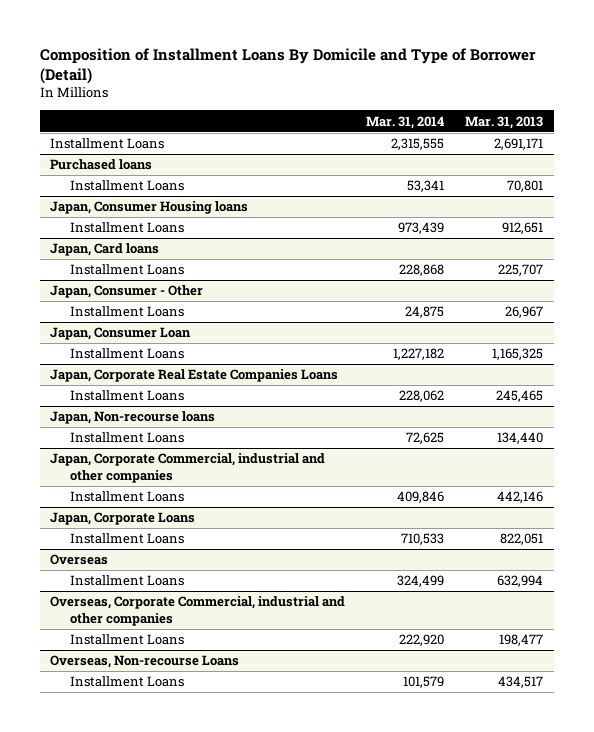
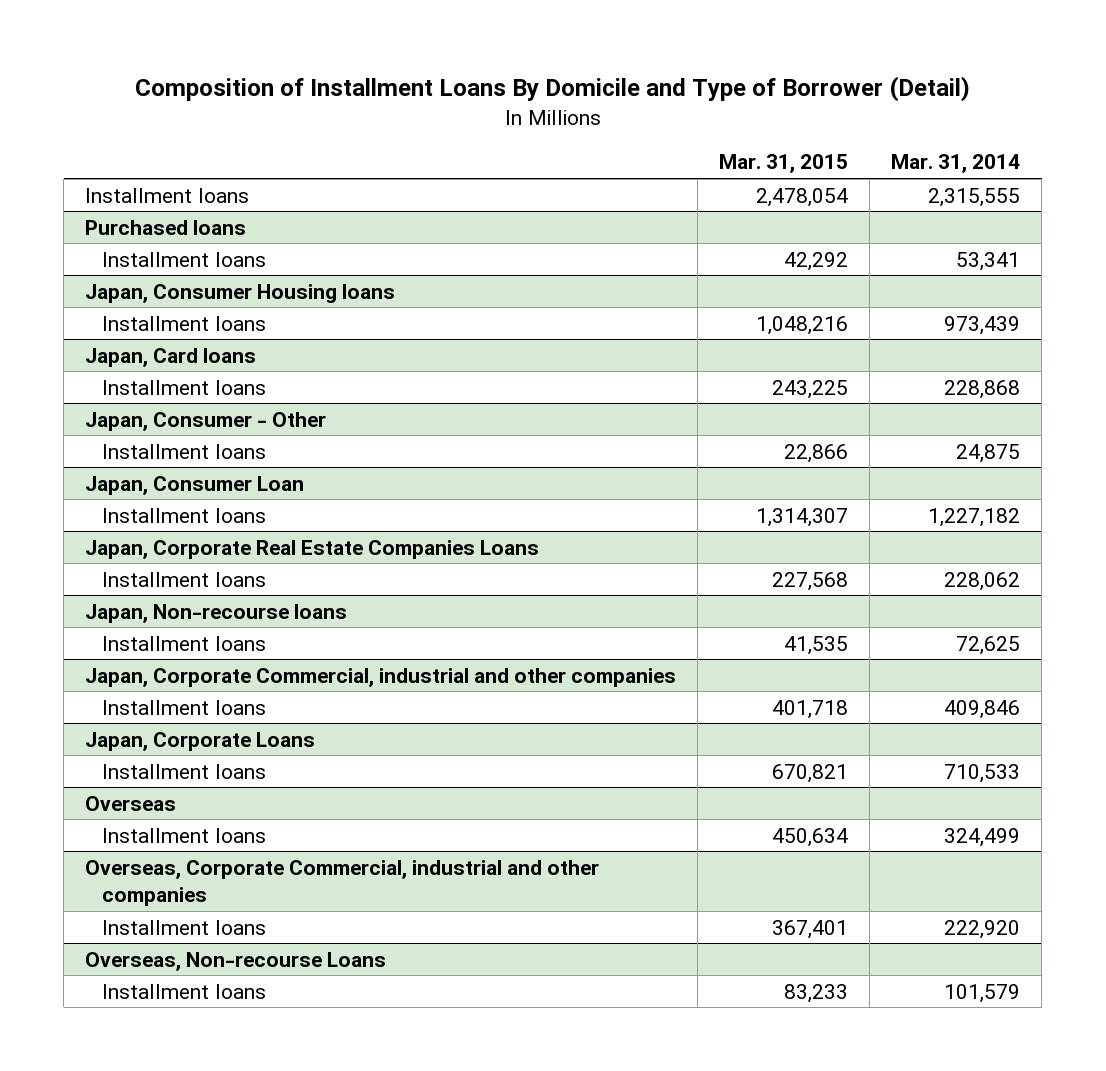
- | Mar. 31, 2014 | Mar. 31, 2013
+ | Mar. 31, 2015 | Mar. 31, 2014
- Installment Loans | 2,315,555 | 2,691,171
+ Installment loans | 2,478,054 | 2,315,555
@ Purchased loans
- Installment Loans | 53,341 | 70,801
+ Installment loans | 42,292 | 53,341
@ Japan, Consumer Housing loans
- Installment Loans | 973,439 | 912,651
+ Installment loans | 1,048,216 | 973,439
@ Japan, Card loans
- Installment Loans | 228,868 | 225,707
+ Installment loans | 243,225 | 228,868
@ Japan, Consumer - Other
- Installment Loans | 24,875 | 26,967
+ Installment loans | 22,866 | 24,875
@ Japan, Consumer Loan
- Installment Loans | 1,227,182 | 1,165,325
+ Installment loans | 1,314,307 | 1,227,182
@ Japan, Corporate Real Estate Companies Loans
- Installment Loans | 228,062 | 245,465
+ Installment loans | 227,568 | 228,062
@ Japan, Non-recourse loans
- Installment Loans | 72,625 | 134,440
+ Installment loans | 41,535 | 72,625
@ Japan, Corporate Commercial, industrial and other companies
- Installment Loans | 409,846 | 442,146
+ Installment loans | 401,718 | 409,846
@ Japan, Corporate Loans
- Installment Loans | 710,533 | 822,051
+ Installment loans | 670,821 | 710,533
@ Overseas
- Installment Loans | 324,499 | 632,994
+ Installment loans | 450,634 | 324,499
@ Overseas, Corporate Commercial, industrial and other companies
- Installment Loans | 222,920 | 198,477
+ Installment loans | 367,401 | 222,920
@ Overseas, Non-recourse Loans
- Installment Loans | 101,579 | 434,517
+ Installment loans | 83,233 | 101,579

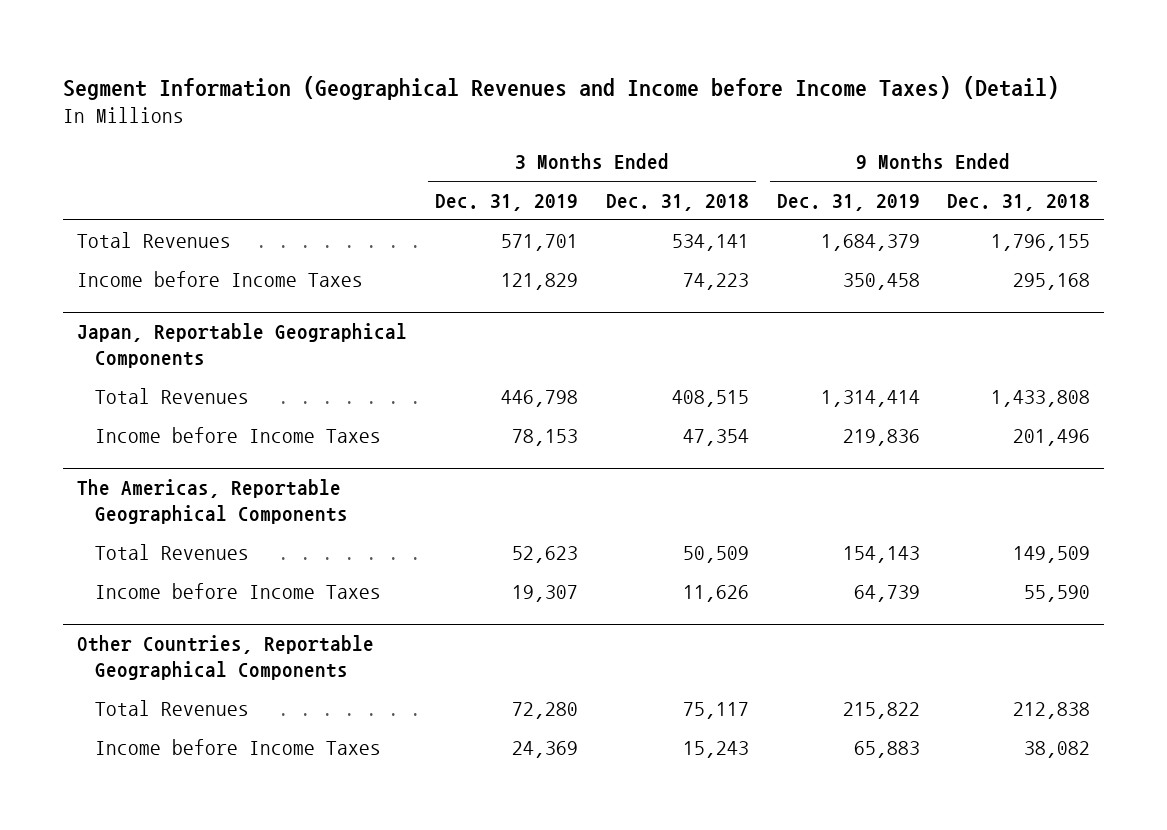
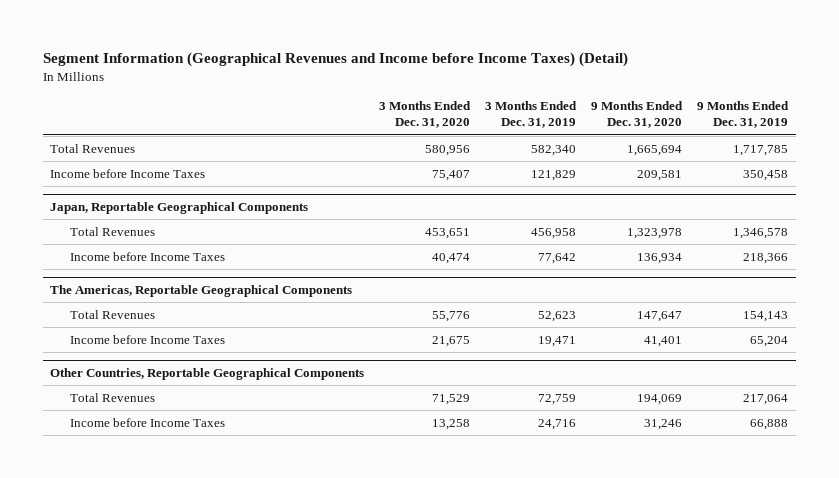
- | 3 Months Ended Dec. 31, 2019 | 3 Months Ended Dec. 31, 2018 | 9 Months Ended Dec. 31, 2019 | 9 Months Ended Dec. 31, 2018
+ | 3 Months Ended Dec. 31, 2020 | 3 Months Ended Dec. 31, 2019 | 9 Months Ended Dec. 31, 2020 | 9 Months Ended Dec. 31, 2019
- Total Revenues | 571,701 | 534,141 | 1,684,379 | 1,796,155
+ Total Revenues | 580,956 | 582,340 | 1,665,694 | 1,717,785
@ Japan, Reportable Geographical Components
- Total Revenues | 446,798 | 408,515 | 1,314,414 | 1,433,808
- Income before Income Taxes | 78,153 | 47,354 | 219,836 | 201,496
+ Total Revenues | 453,651 | 456,958 | 1,323,978 | 1,346,578
+ Income before Income Taxes | 40,474 | 77,642 | 136,934 | 218,366
@ The Americas, Reportable Geographical Components
- Income before Income Taxes | 19,307 | 11,626 | 64,739 | 55,590
+ Income before Income Taxes | 21,675 | 19,471 | 41,401 | 65,204
@ Other Countries, Reportable Geographical Components
- Total Revenues | 72,280 | 75,117 | 215,822 | 212,838
- Income before Income Taxes | 24,369 | 15,243 | 65,883 | 38,082
+ Total Revenues | 71,529 | 72,759 | 194,069 | 217,064
+ Income before Income Taxes | 13,258 | 24,716 | 31,246 | 66,888

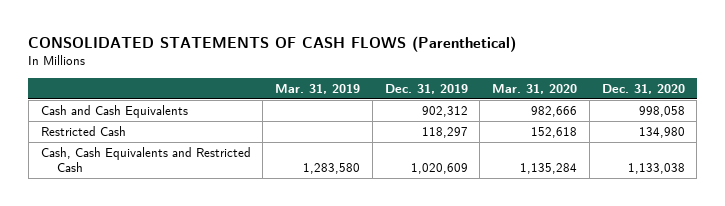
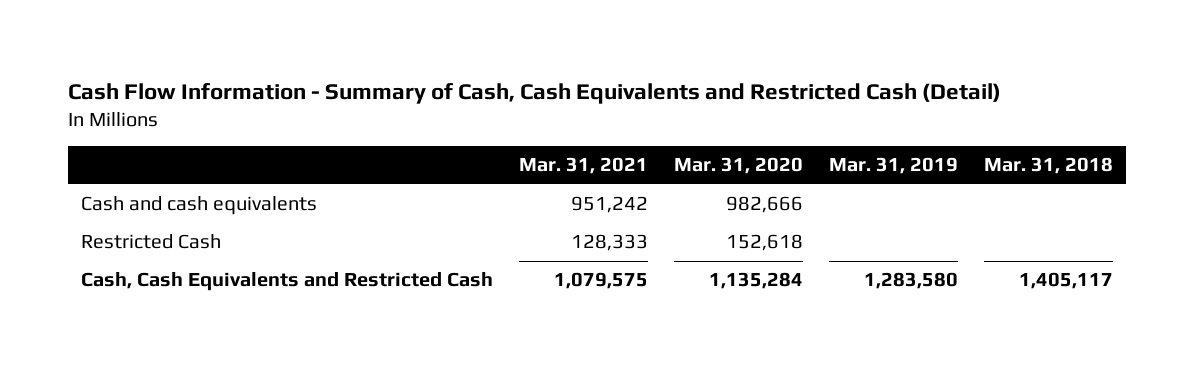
- CONSOLIDATED STATEMENTS OF CASH FLOWS (Parenthetical)
+ Cash Flow Information - Summary of Cash, Cash Equivalents and Restricted Cash (Detail)
- | Mar. 31, 2019 | Dec. 31, 2019 | Mar. 31, 2020 | Dec. 31, 2020
+ | Mar. 31, 2021 | Mar. 31, 2020 | Mar. 31, 2019 | Mar. 31, 2018
- Cash and Cash Equivalents | | 902,312 | 982,666 | 998,058
+ Cash and cash equivalents | 951,242 | 982,666 | |

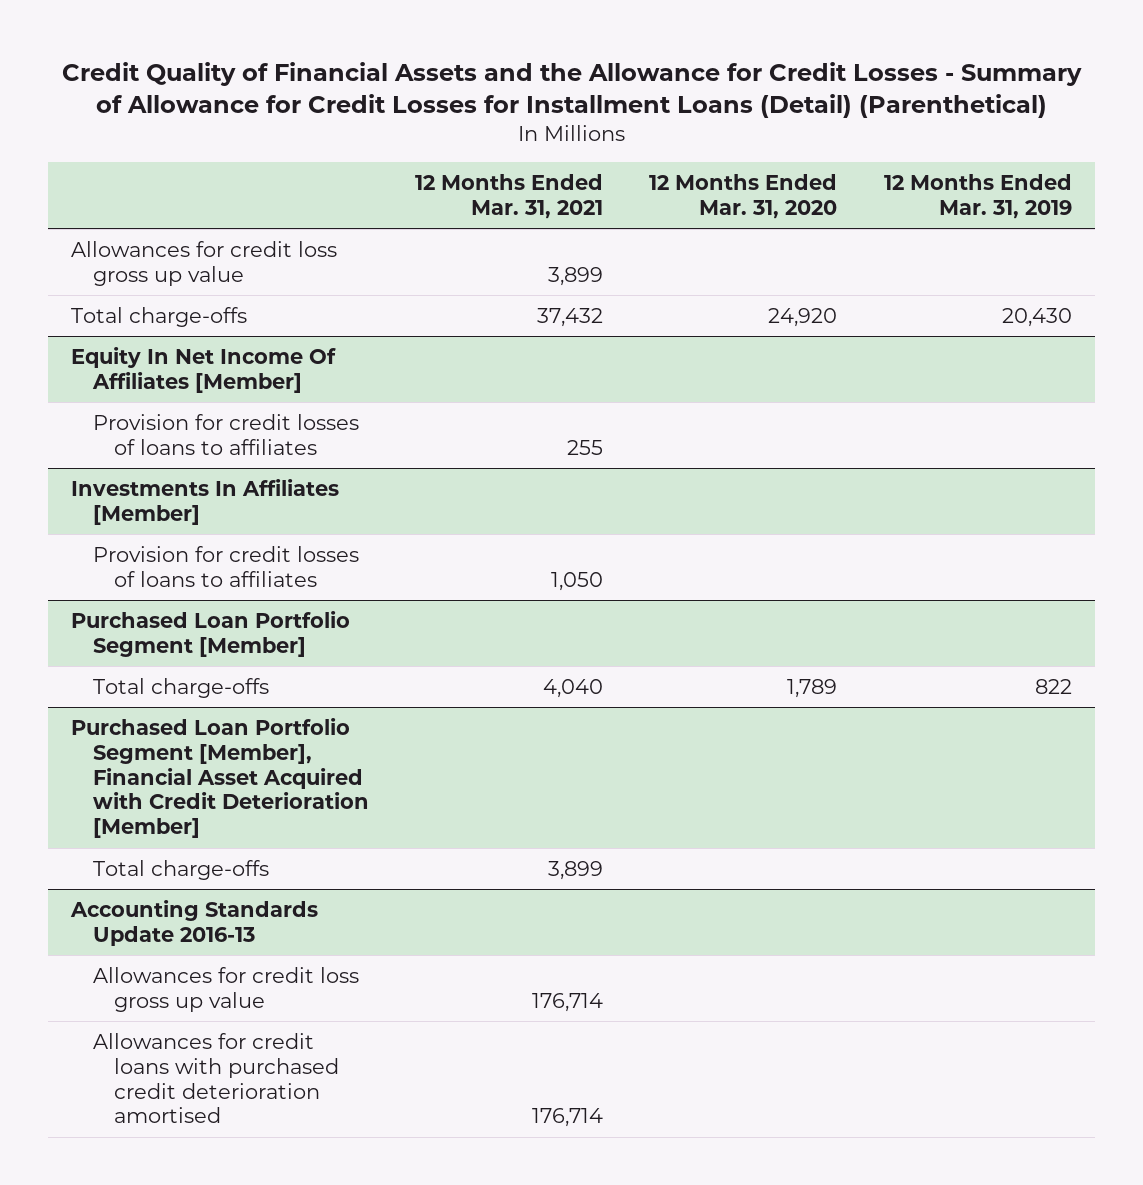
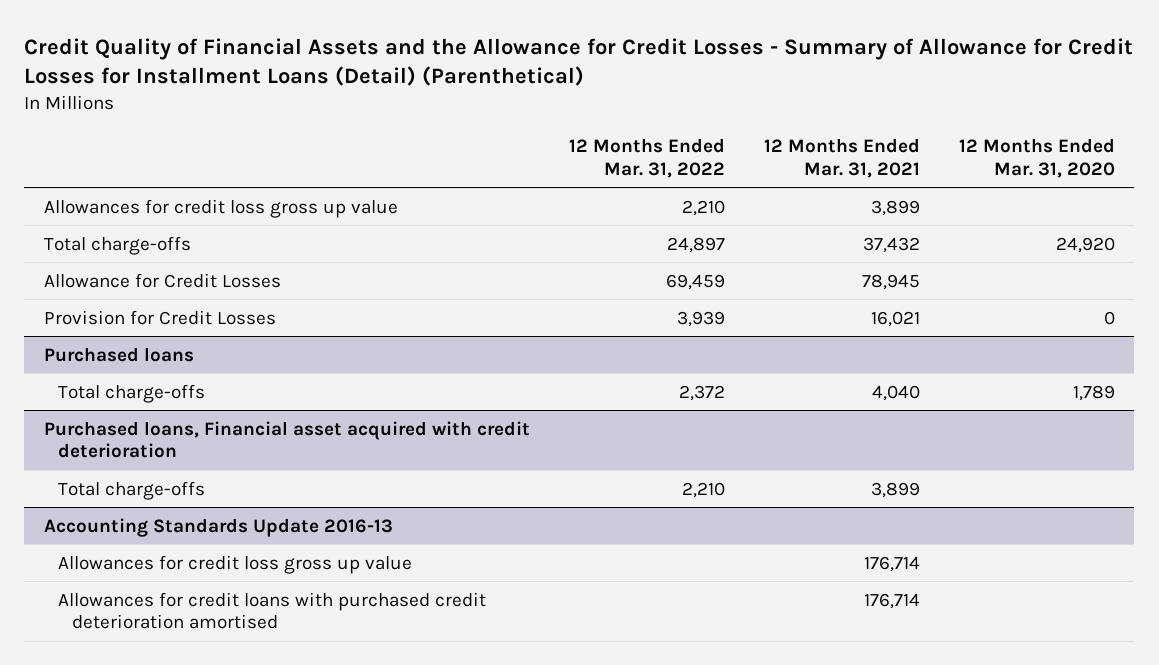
- | 12 Months Ended Mar. 31, 2021 | 12 Months Ended Mar. 31, 2020 | 12 Months Ended Mar. 31, 2019
+ | 12 Months Ended Mar. 31, 2022 | 12 Months Ended Mar. 31, 2021 | 12 Months Ended Mar. 31, 2020
- Equity In Net Income Of Affiliates [Member]
- Provision for credit losses of loans to affiliates | 255 | |
- Investments In Affiliates [Member]
- Provision for credit losses of loans to affiliates | 1,050 | |
- Purchased Loan Portfolio Segment [Member]
+ Allowance for Credit Losses | 69,459 | 78,945 |
+ Provision for Credit Losses | 3,939 | 16,021 | 0
+ Purchased loans
- Purchased Loan Portfolio Segment [Member], Financial Asset Acquired with Credit Deterioration [Member]
+ Purchased loans, Financial asset acquired with credit deterioration

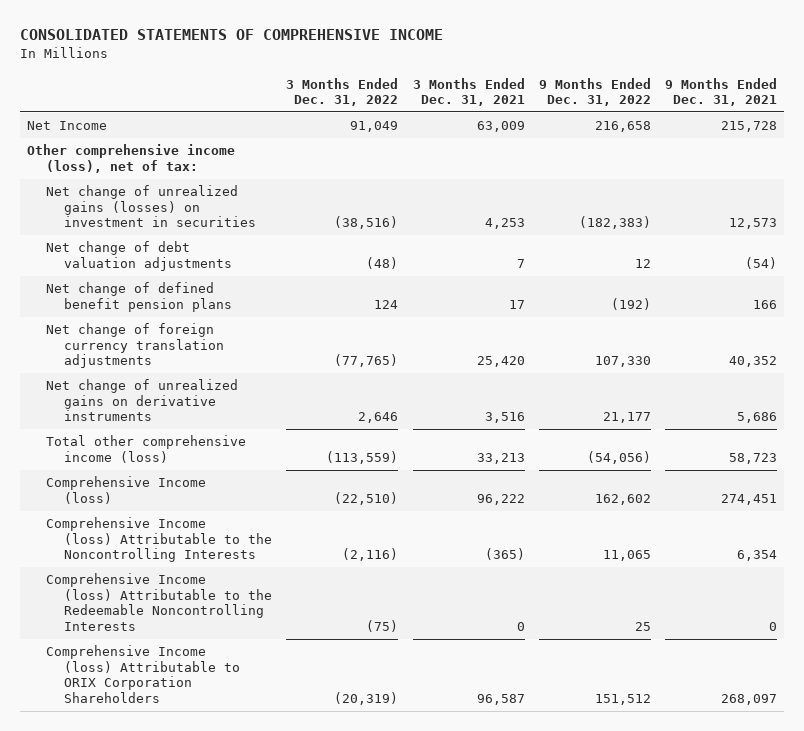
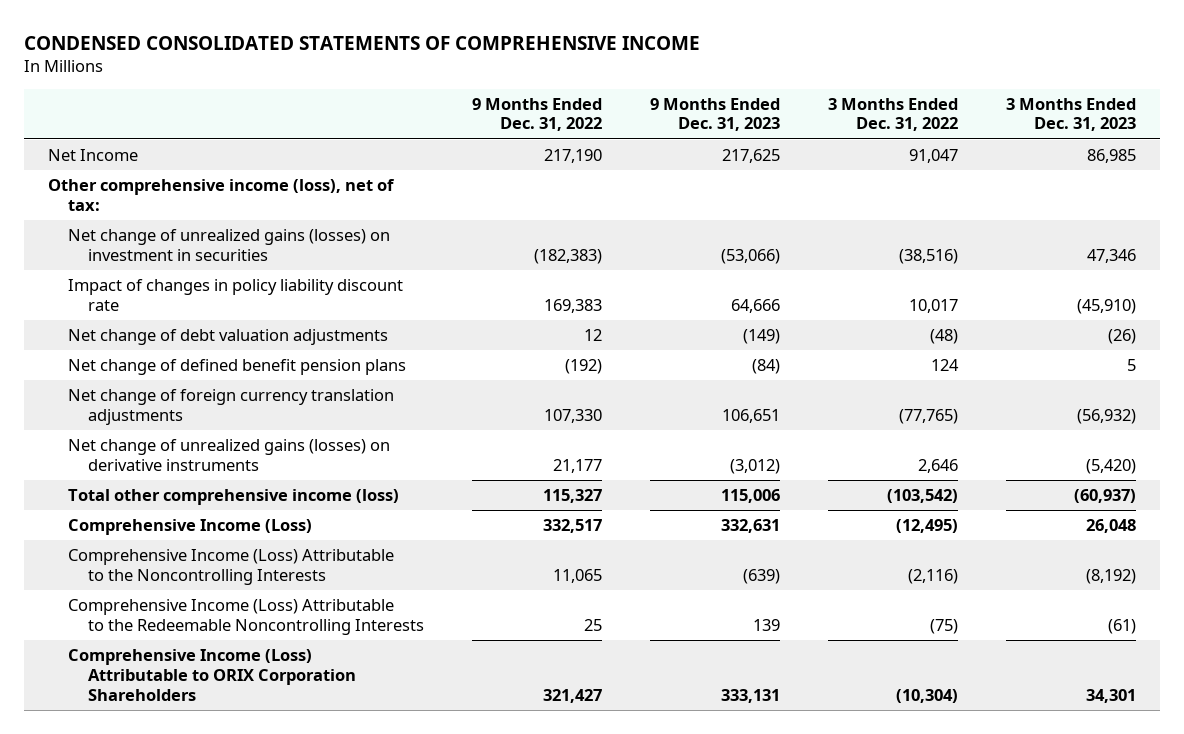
- CONSOLIDATED STATEMENTS OF COMPREHENSIVE INCOME
+ CONDENSED CONSOLIDATED STATEMENTS OF COMPREHENSIVE INCOME
- | 3 Months Ended Dec. 31, 2022 | 3 Months Ended Dec. 31, 2021 | 9 Months Ended Dec. 31, 2022 | 9 Months Ended Dec. 31, 2021
+ | 9 Months Ended Dec. 31, 2022 | 9 Months Ended Dec. 31, 2023 | 3 Months Ended Dec. 31, 2022 | 3 Months Ended Dec. 31, 2023
- Net Income | 91,049 | 63,009 | 216,658 | 215,728
+ Net Income | 217,190 | 217,625 | 91,047 | 86,985
+ Impact of changes in policy liability discount rate | 169,383 | 64,666 | 10,017 | (45,910)
- Net change of unrealized gains on derivative instruments | 2,646 | 3,516 | 21,177 | 5,686
- Total other comprehensive income (loss) | (113,559) | 33,213 | (54,056) | 58,723
- Comprehensive Income (loss) | (22,510) | 96,222 | 162,602 | 274,451
- Comprehensive Income (loss) Attributable to the Noncontrolling Interests | (2,116) | (365) | 11,065 | 6,354
- Comprehensive Income (loss) Attributable to the Redeemable Noncontrolling Interests | (75) | 0 | 25 | 0
- Comprehensive Income (loss) Attributable to ORIX Corporation Shareholders | (20,319) | 96,587 | 151,512 | 268,097
+ Net change of unrealized gains (losses) on derivative instruments | 21,177 | (3,012) | 2,646 | (5,420)
+ Total other comprehensive income (loss) | 115,327 | 115,006 | (103,542) | (60,937)
+ Comprehensive Income (Loss) | 332,517 | 332,631 | (12,495) | 26,048
+ Comprehensive Income (Loss) Attributable to the Noncontrolling Interests | 11,065 | (639) | (2,116) | (8,192)
+ Comprehensive Income (Loss) Attributable to the Redeemable Noncontrolling Interests | 25 | 139 | (75) | (61)
+ Comprehensive Income (Loss) Attributable to ORIX Corporation Shareholders | 321,427 | 333,131 | (10,304) | 34,301

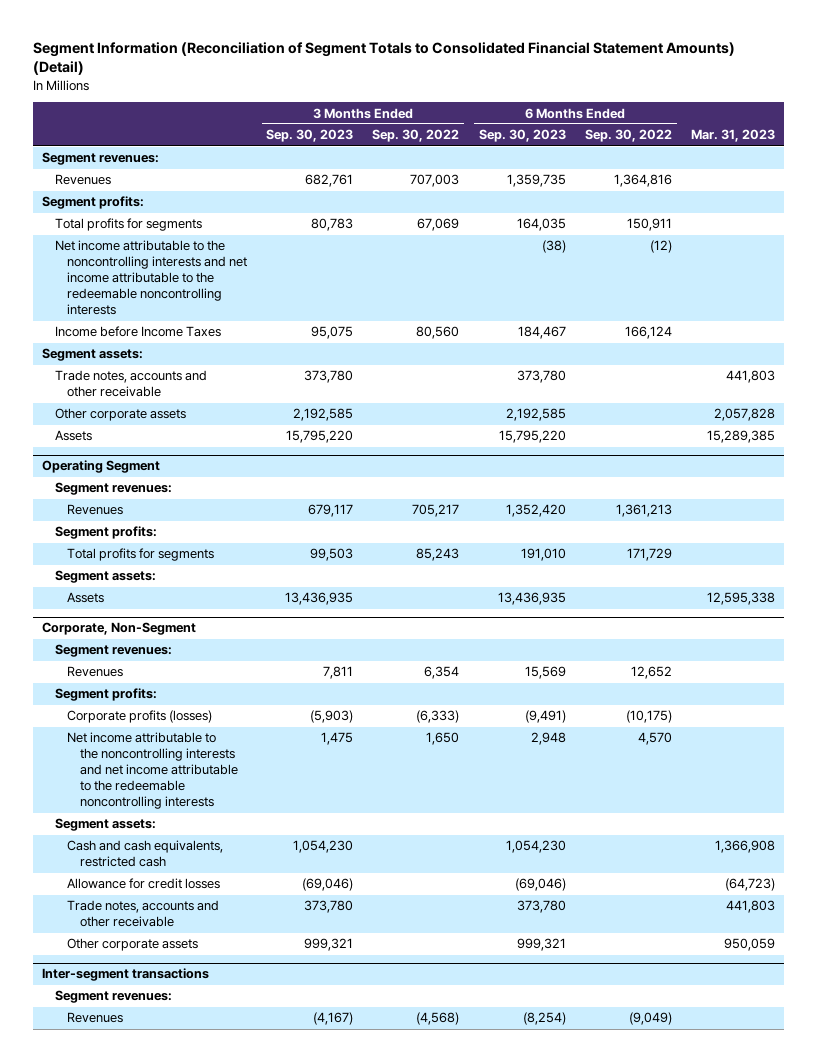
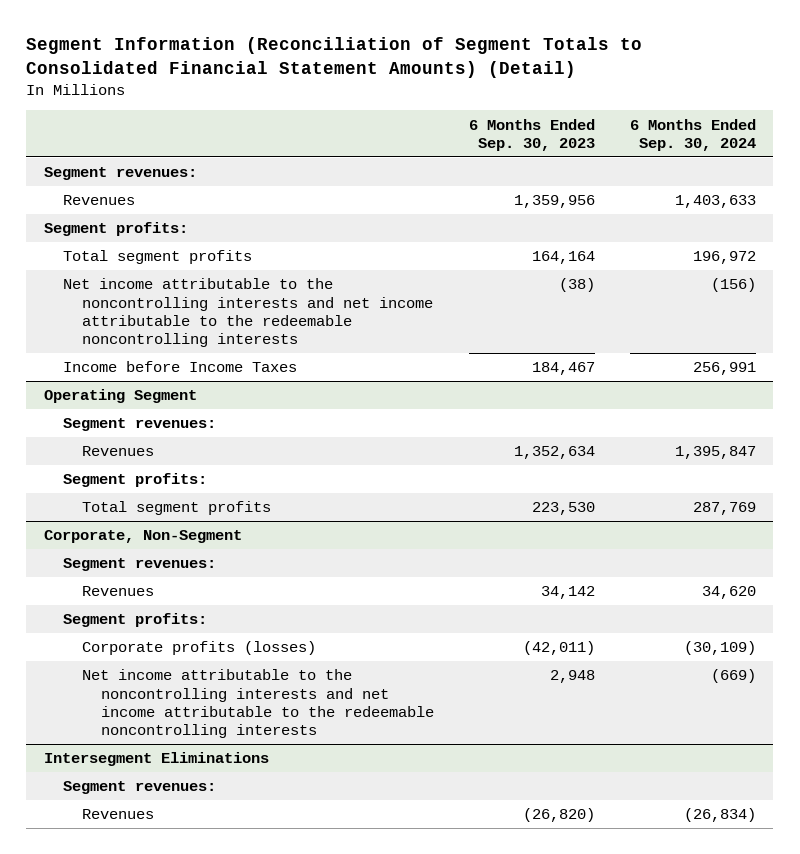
- | 3 Months Ended Sep. 30, 2023 | 3 Months Ended Sep. 30, 2022 | 6 Months Ended Sep. 30, 2023 | 6 Months Ended Sep. 30, 2022 | Mar. 31, 2023
+ | 6 Months Ended Sep. 30, 2023 | 6 Months Ended Sep. 30, 2024
- Revenues | 682,761 | 707,003 | 1,359,735 | 1,364,816 |
+ Revenues | 1,359,956 | 1,403,633
- Total profits for segments | 80,783 | 67,069 | 164,035 | 150,911 |
+ Total segment profits | 164,164 | 196,972
- Segment assets:
- Trade notes, accounts and other receivable | 373,780 | | 373,780 | | 441,803
- Other corporate assets | 2,192,585 | | 2,192,585 | | 2,057,828
- Assets | 15,795,220 | | 15,795,220 | | 15,289,385
@ Operating Segment
- Revenues | 679,117 | 705,217 | 1,352,420 | 1,361,213 |
+ Revenues | 1,352,634 | 1,395,847
- Total profits for segments | 99,503 | 85,243 | 191,010 | 171,729 |
- Segment assets:
- Assets | 13,436,935 | | 13,436,935 | | 12,595,338
+ Total segment profits | 223,530 | 287,769
@ Corporate, Non-Segment
- Revenues | 7,811 | 6,354 | 15,569 | 12,652 |
+ Revenues | 34,142 | 34,620
- Corporate profits (losses) | (5,903) | (6,333) | (9,491) | (10,175) |
+ Corporate profits (losses) | (42,011) | (30,109)
- Segment assets:
- Cash and cash equivalents, restricted cash | 1,054,230 | | 1,054,230 | | 1,366,908
- Allowance for credit losses | (69,046) | | (69,046) | | (64,723)
- Trade notes, accounts and other receivable | 373,780 | | 373,780 | | 441,803
- Other corporate assets | 999,321 | | 999,321 | | 950,059
- Inter-segment transactions
+ Intersegment Eliminations
- Revenues | (4,167) | (4,568) | (8,254) | (9,049) |
+ Revenues | (26,820) | (26,834)

